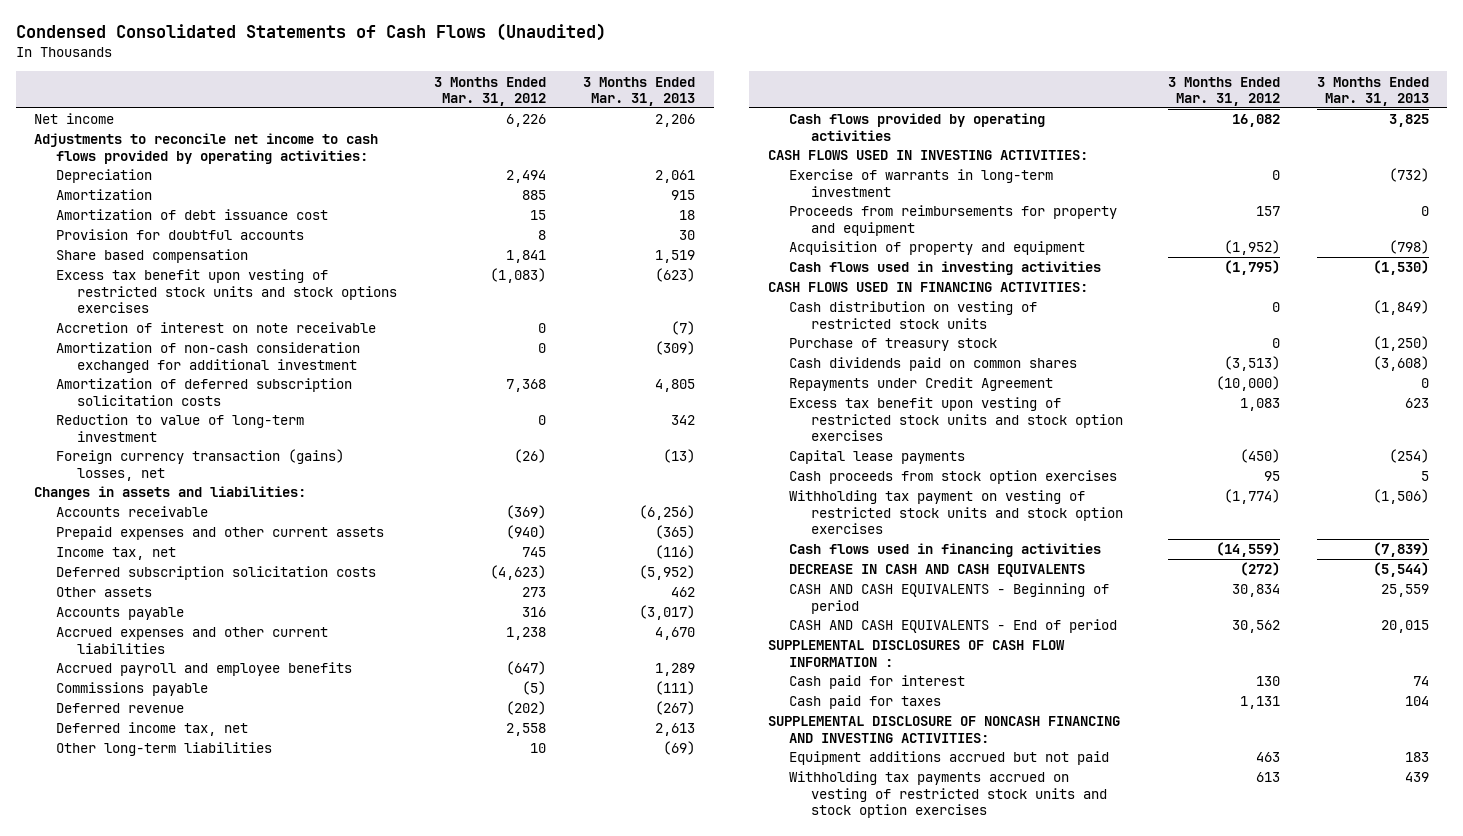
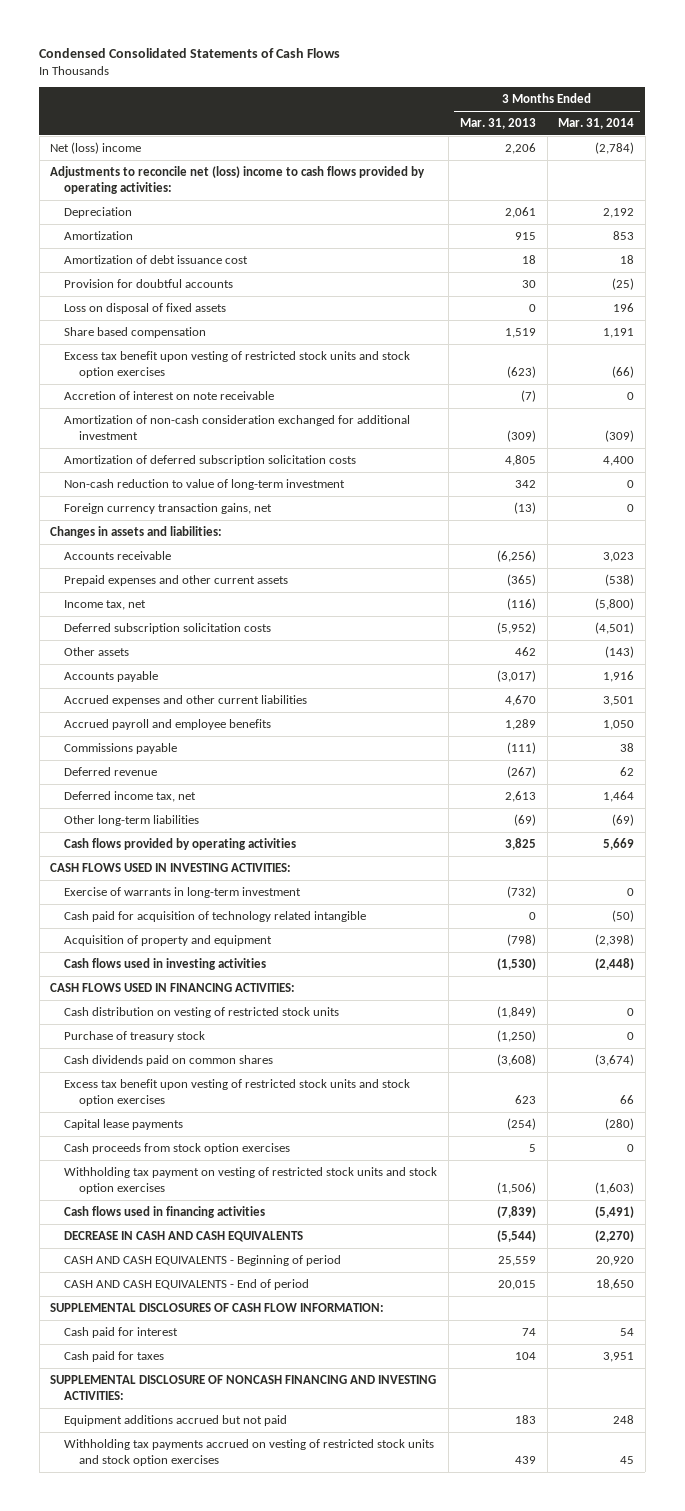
- Condensed Consolidated Statements of Cash Flows (Unaudited)
+ Condensed Consolidated Statements of Cash Flows
- | 3 Months Ended Mar. 31, 2012 | 3 Months Ended Mar. 31, 2013
+ | 3 Months Ended Mar. 31, 2013 | 3 Months Ended Mar. 31, 2014
- Net income | 6,226 | 2,206
- Adjustments to reconcile net income to cash flows provided by operating activities:
+ Net (loss) income | 2,206 | (2,784)
+ Adjustments to reconcile net (loss) income to cash flows provided by operating activities:
+ Loss on disposal of fixed assets | 0 | 196
- Excess tax benefit upon vesting of restricted stock units and stock options exercises | (1,083) | (623)
+ Excess tax benefit upon vesting of restricted stock units and stock option exercises | (623) | (66)
- Reduction to value of long-term investment | 0 | 342
- Foreign currency transaction (gains) losses, net | (26) | (13)
+ Non-cash reduction to value of long-term investment | 342 | 0
+ Foreign currency transaction gains, net | (13) | 0
- Proceeds from reimbursements for property and equipment | 157 | 0
+ Cash paid for acquisition of technology related intangible | 0 | (50)
- Repayments under Credit Agreement | (10,000) | 0
- SUPPLEMENTAL DISCLOSURES OF CASH FLOW INFORMATION :
+ SUPPLEMENTAL DISCLOSURES OF CASH FLOW INFORMATION:

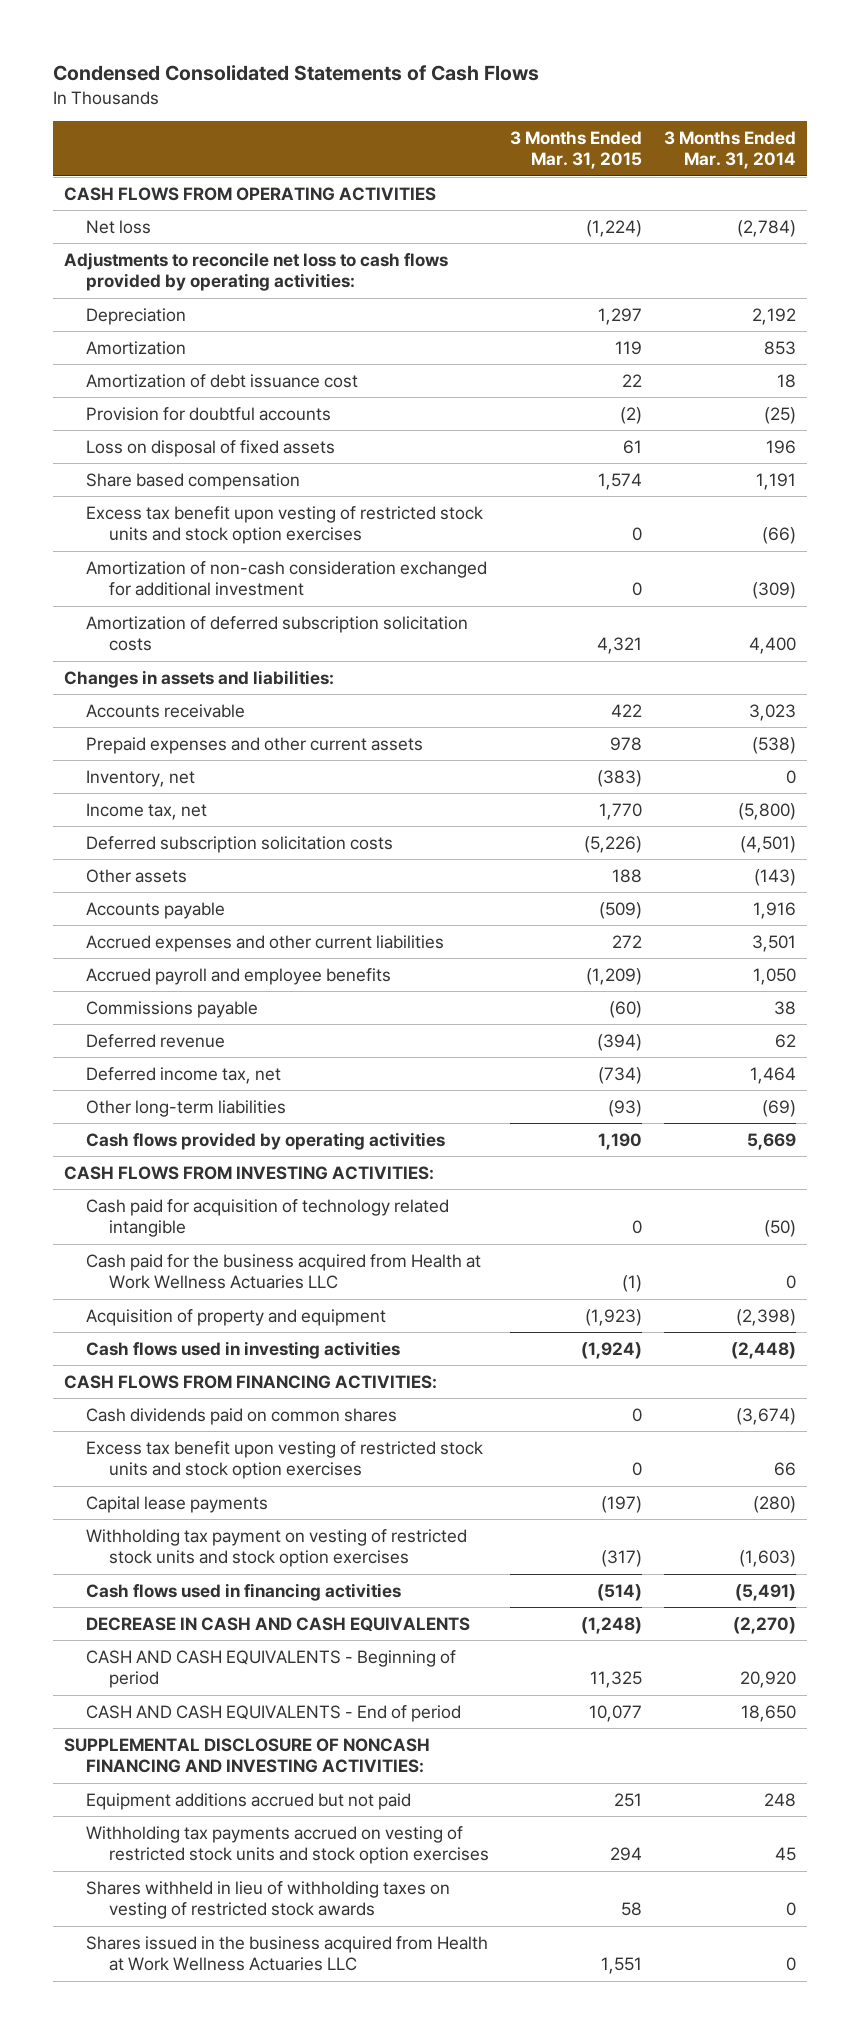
- | 3 Months Ended Mar. 31, 2013 | 3 Months Ended Mar. 31, 2014
+ | 3 Months Ended Mar. 31, 2015 | 3 Months Ended Mar. 31, 2014
- Net (loss) income | 2,206 | (2,784)
- Adjustments to reconcile net (loss) income to cash flows provided by operating activities:
+ CASH FLOWS FROM OPERATING ACTIVITIES
+ Net loss | (1,224) | (2,784)
+ Adjustments to reconcile net loss to cash flows provided by operating activities:
- Accretion of interest on note receivable | (7) | 0
- Non-cash reduction to value of long-term investment | 342 | 0
- Foreign currency transaction gains, net | (13) | 0
+ Inventory, net | (383) | 0
- CASH FLOWS USED IN INVESTING ACTIVITIES:
- Exercise of warrants in long-term investment | (732) | 0
+ CASH FLOWS FROM INVESTING ACTIVITIES:
+ Cash paid for the business acquired from Health at Work Wellness Actuaries LLC | (1) | 0
- CASH FLOWS USED IN FINANCING ACTIVITIES:
- Cash distribution on vesting of restricted stock units | (1,849) | 0
- Purchase of treasury stock | (1,250) | 0
+ CASH FLOWS FROM FINANCING ACTIVITIES:
- Cash proceeds from stock option exercises | 5 | 0
- SUPPLEMENTAL DISCLOSURES OF CASH FLOW INFORMATION:
- Cash paid for interest | 74 | 54
- Cash paid for taxes | 104 | 3,951
+ Shares withheld in lieu of withholding taxes on vesting of restricted stock awards | 58 | 0
+ Shares issued in the business acquired from Health at Work Wellness Actuaries LLC | 1,551 | 0

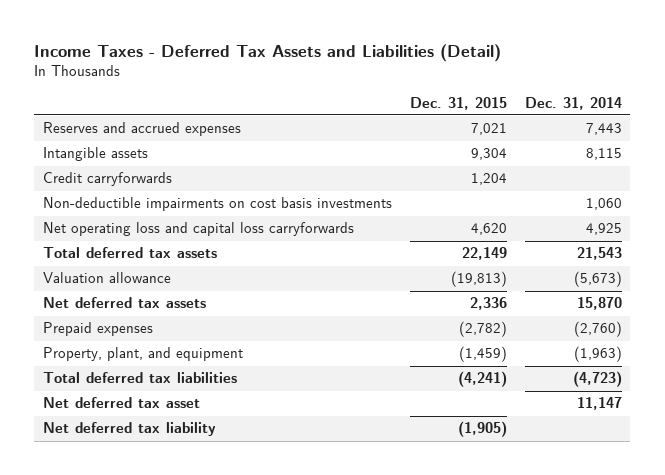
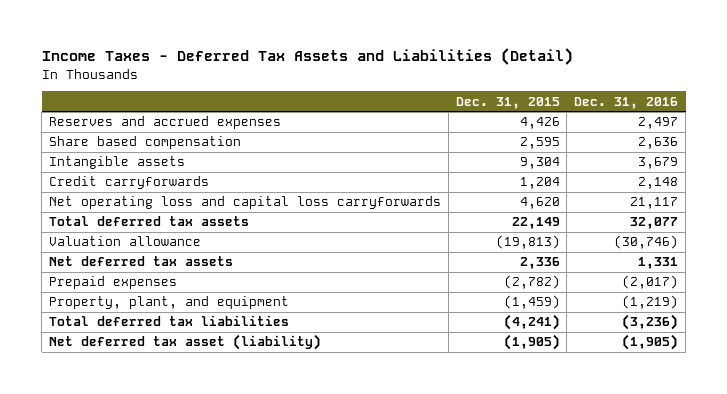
- | Dec. 31, 2015 | Dec. 31, 2014
+ | Dec. 31, 2015 | Dec. 31, 2016
- Reserves and accrued expenses | 7,021 | 7,443
+ Reserves and accrued expenses | 4,426 | 2,497
+ Share based compensation | 2,595 | 2,636
- Non-deductible impairments on cost basis investments | | 1,060
- Net deferred tax asset | | 11,147
- Net deferred tax liability | (1,905) |
+ Net deferred tax asset (liability) | (1,905) | (1,905)

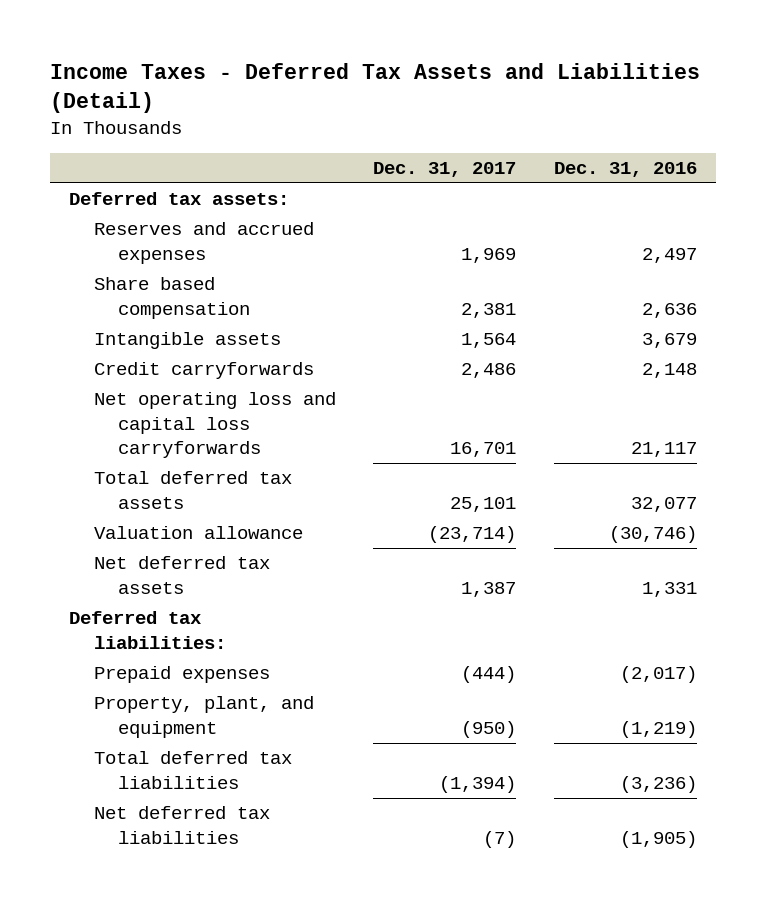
- | Dec. 31, 2015 | Dec. 31, 2016
+ | Dec. 31, 2017 | Dec. 31, 2016
+ Deferred tax assets:
+ Deferred tax liabilities:
- Net deferred tax asset (liability) | (1,905) | (1,905)
+ Net deferred tax liabilities | (7) | (1,905)

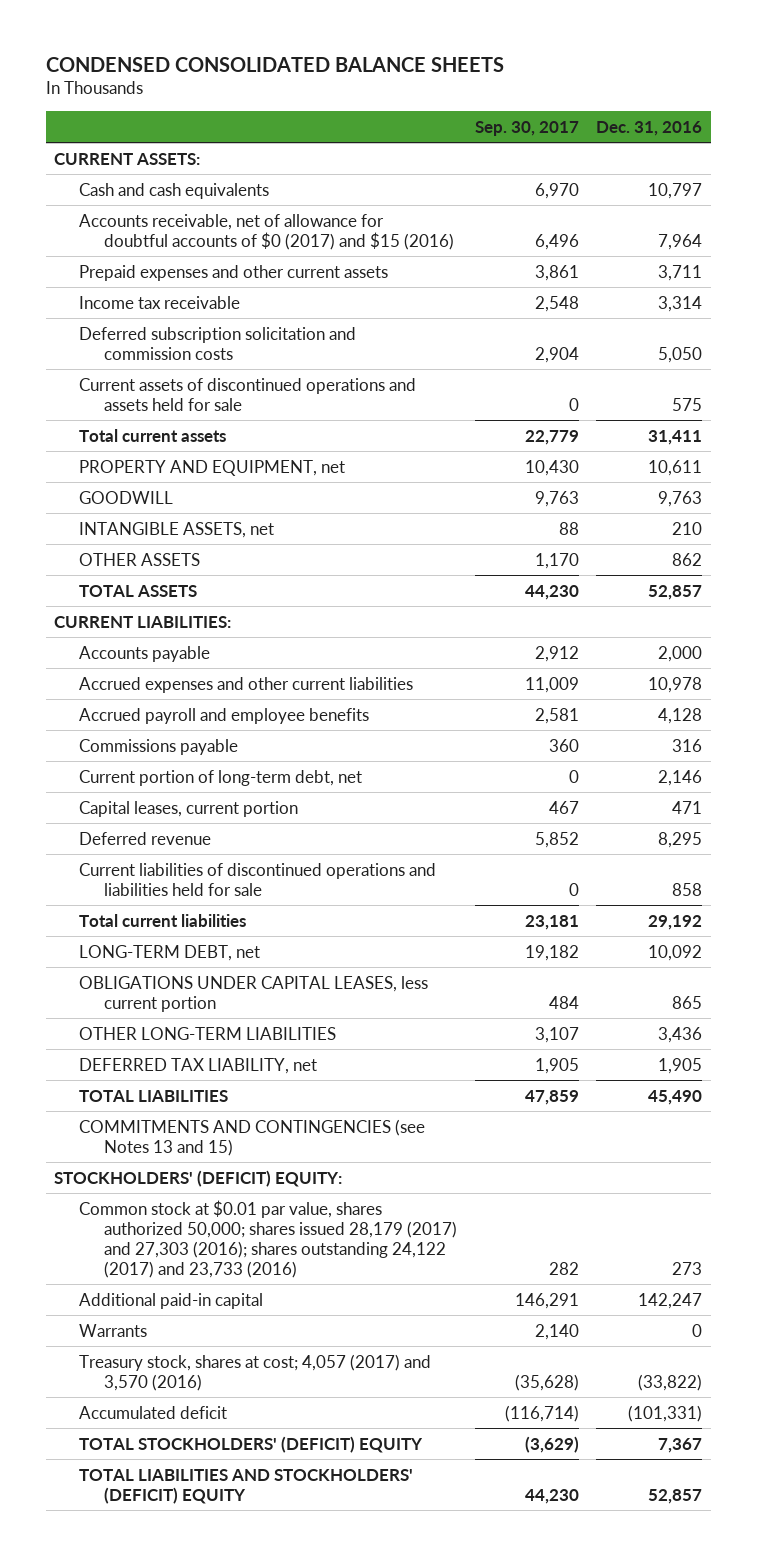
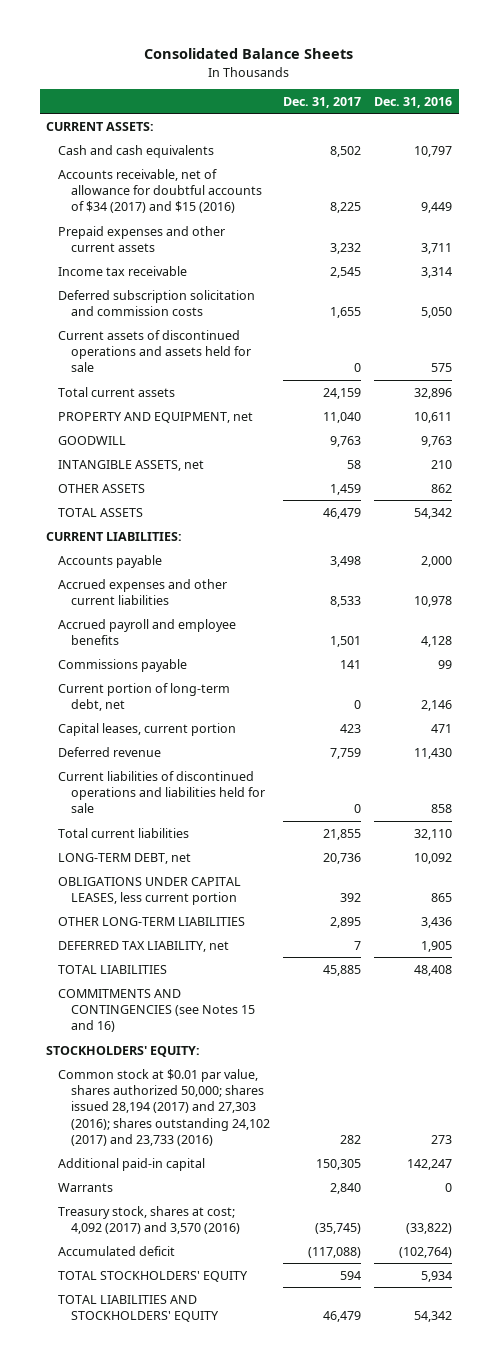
- CONDENSED CONSOLIDATED BALANCE SHEETS
+ Consolidated Balance Sheets
- | Sep. 30, 2017 | Dec. 31, 2016
+ | Dec. 31, 2017 | Dec. 31, 2016
- Accounts receivable, net of allowance for doubtful accounts of $0 (2017) and $15 (2016) | 6,496 | 7,964
+ Accounts receivable, net of allowance for doubtful accounts of $34 (2017) and $15 (2016) | 8,225 | 9,449
- Total current assets | 22,779 | 31,411
+ Total current assets | 24,159 | 32,896
- TOTAL ASSETS | 44,230 | 52,857
+ TOTAL ASSETS | 46,479 | 54,342
- Commissions payable | 360 | 316
+ Commissions payable | 141 | 99
- Deferred revenue | 5,852 | 8,295
+ Deferred revenue | 7,759 | 11,430
- Total current liabilities | 23,181 | 29,192
+ Total current liabilities | 21,855 | 32,110
- TOTAL LIABILITIES | 47,859 | 45,490
- COMMITMENTS AND CONTINGENCIES (see Notes 13 and 15)
- STOCKHOLDERS' (DEFICIT) EQUITY:
- Common stock at $0.01 par value, shares authorized 50,000; shares issued 28,179 (2017) and 27,303 (2016); shares outstanding 24,122 (2017) and 23,733 (2016) | 282 | 273
+ TOTAL LIABILITIES | 45,885 | 48,408
+ COMMITMENTS AND CONTINGENCIES (see Notes 15 and 16)
+ STOCKHOLDERS' EQUITY:
+ Common stock at $0.01 par value, shares authorized 50,000; shares issued 28,194 (2017) and 27,303 (2016); shares outstanding 24,102 (2017) and 23,733 (2016) | 282 | 273
- Treasury stock, shares at cost; 4,057 (2017) and 3,570 (2016) | (35,628) | (33,822)
- Accumulated deficit | (116,714) | (101,331)
- TOTAL STOCKHOLDERS' (DEFICIT) EQUITY | (3,629) | 7,367
- TOTAL LIABILITIES AND STOCKHOLDERS' (DEFICIT) EQUITY | 44,230 | 52,857
+ Treasury stock, shares at cost; 4,092 (2017) and 3,570 (2016) | (35,745) | (33,822)
+ Accumulated deficit | (117,088) | (102,764)
+ TOTAL STOCKHOLDERS' EQUITY | 594 | 5,934
+ TOTAL LIABILITIES AND STOCKHOLDERS' EQUITY | 46,479 | 54,342

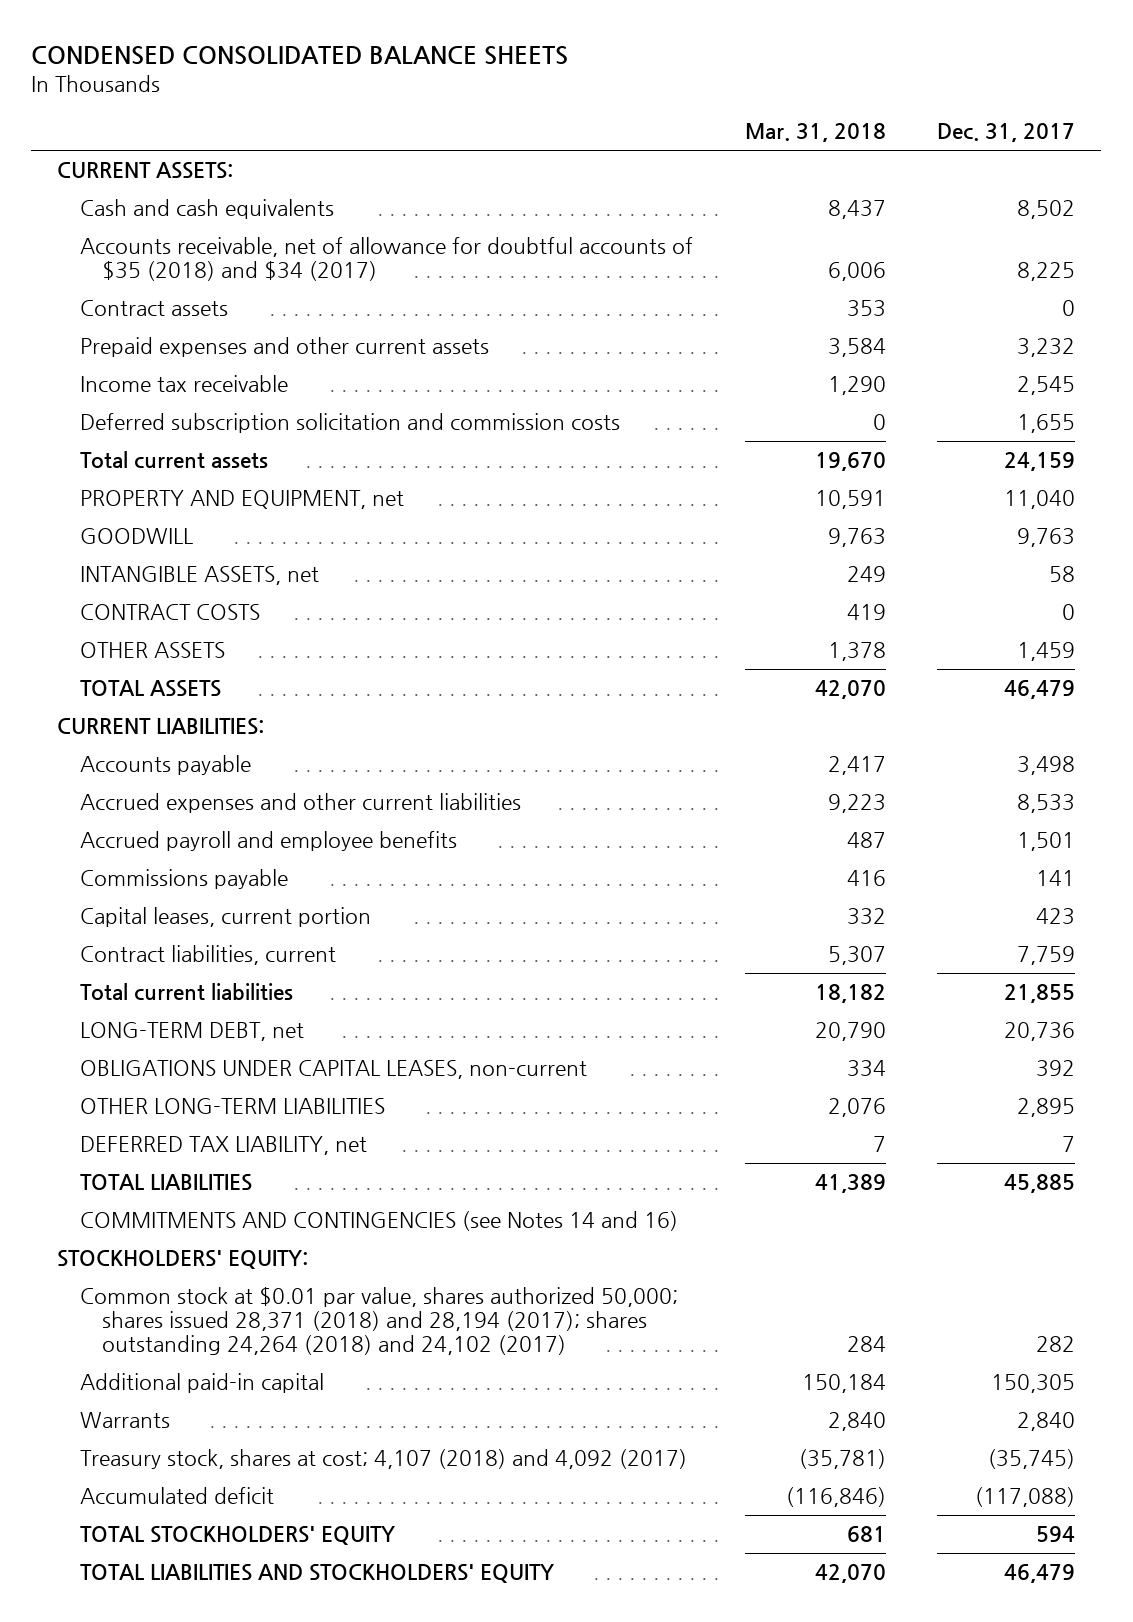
- Consolidated Balance Sheets
+ CONDENSED CONSOLIDATED BALANCE SHEETS
- | Dec. 31, 2017 | Dec. 31, 2016
+ | Mar. 31, 2018 | Dec. 31, 2017
- Accounts receivable, net of allowance for doubtful accounts of $34 (2017) and $15 (2016) | 8,225 | 9,449
+ Accounts receivable, net of allowance for doubtful accounts of $35 (2018) and $34 (2017) | 6,006 | 8,225
+ Contract assets | 353 | 0
- Current assets of discontinued operations and assets held for sale | 0 | 575
+ CONTRACT COSTS | 419 | 0
- Current portion of long-term debt, net | 0 | 2,146
- Deferred revenue | 7,759 | 11,430
- Current liabilities of discontinued operations and liabilities held for sale | 0 | 858
+ Contract liabilities, current | 5,307 | 7,759
- OBLIGATIONS UNDER CAPITAL LEASES, less current portion | 392 | 865
+ OBLIGATIONS UNDER CAPITAL LEASES, non-current | 334 | 392
- COMMITMENTS AND CONTINGENCIES (see Notes 15 and 16)
+ COMMITMENTS AND CONTINGENCIES (see Notes 14 and 16)
- Common stock at $0.01 par value, shares authorized 50,000; shares issued 28,194 (2017) and 27,303 (2016); shares outstanding 24,102 (2017) and 23,733 (2016) | 282 | 273
+ Common stock at $0.01 par value, shares authorized 50,000; shares issued 28,371 (2018) and 28,194 (2017); shares outstanding 24,264 (2018) and 24,102 (2017) | 284 | 282
- Treasury stock, shares at cost; 4,092 (2017) and 3,570 (2016) | (35,745) | (33,822)
+ Treasury stock, shares at cost; 4,107 (2018) and 4,092 (2017) | (35,781) | (35,745)

